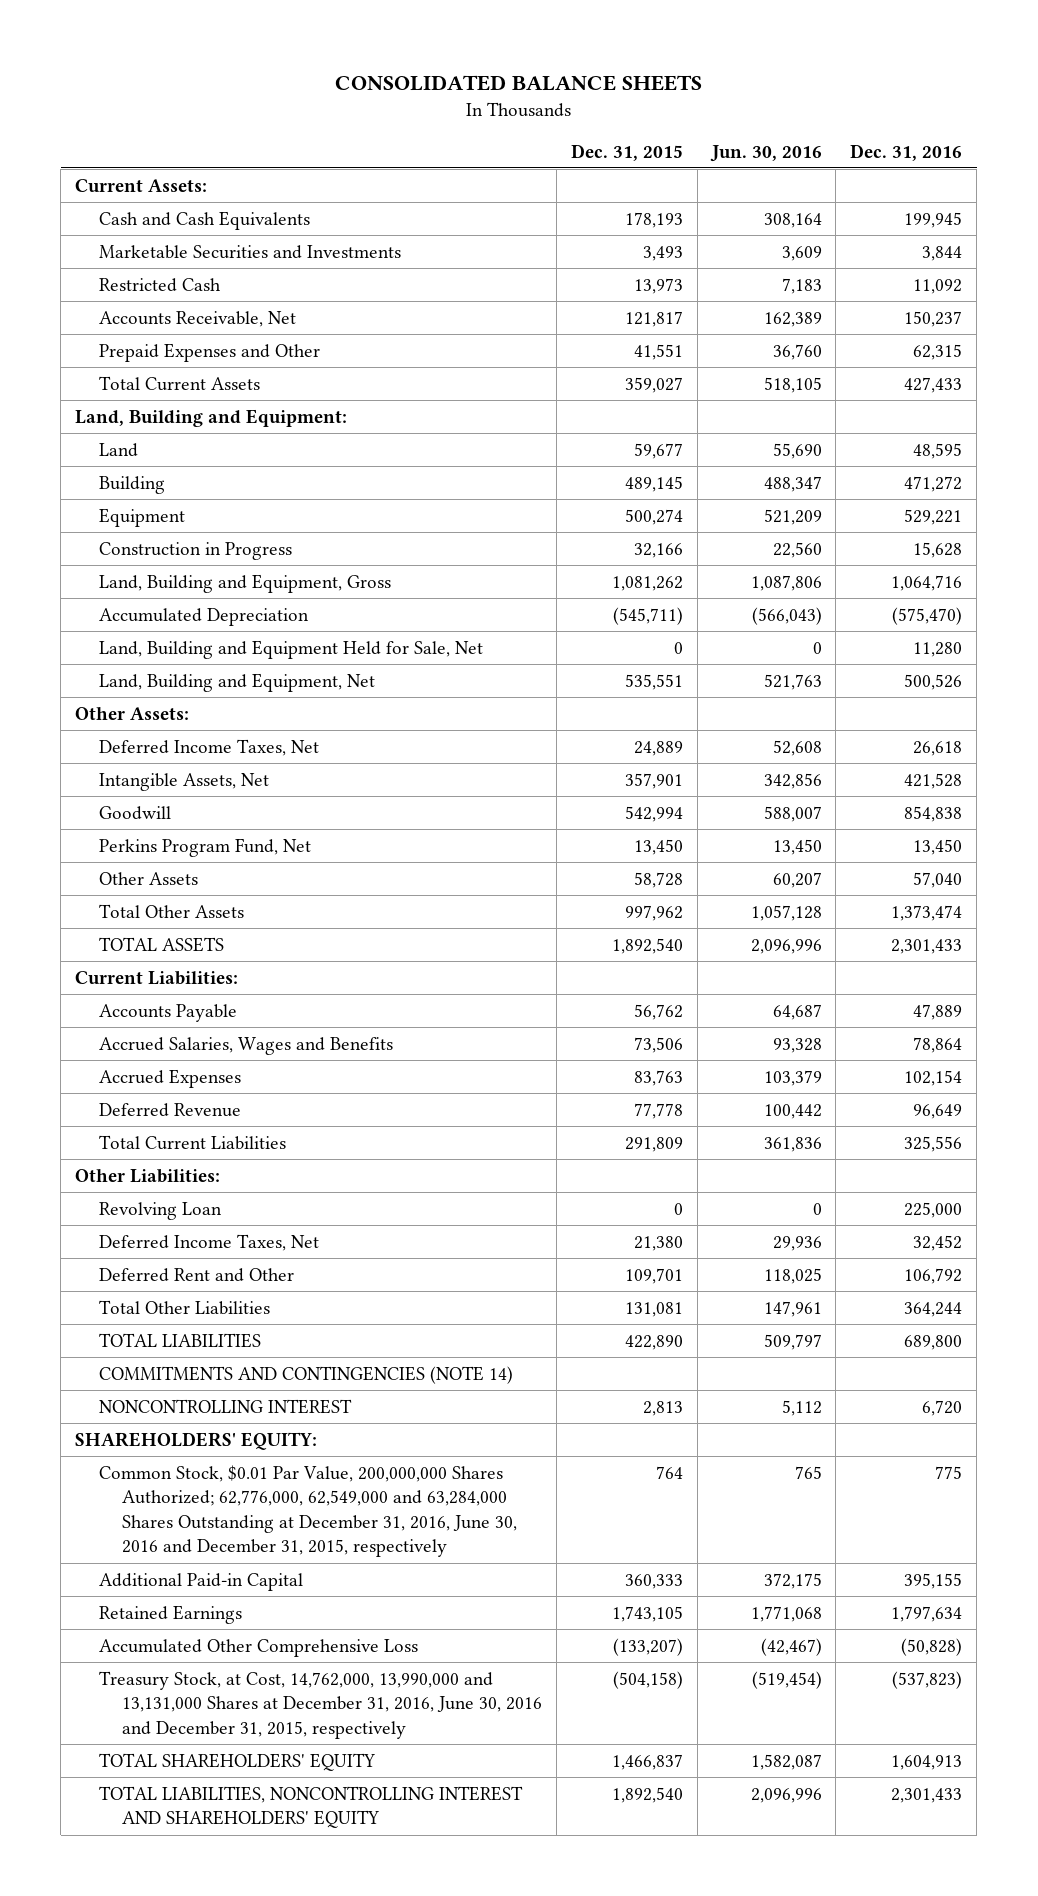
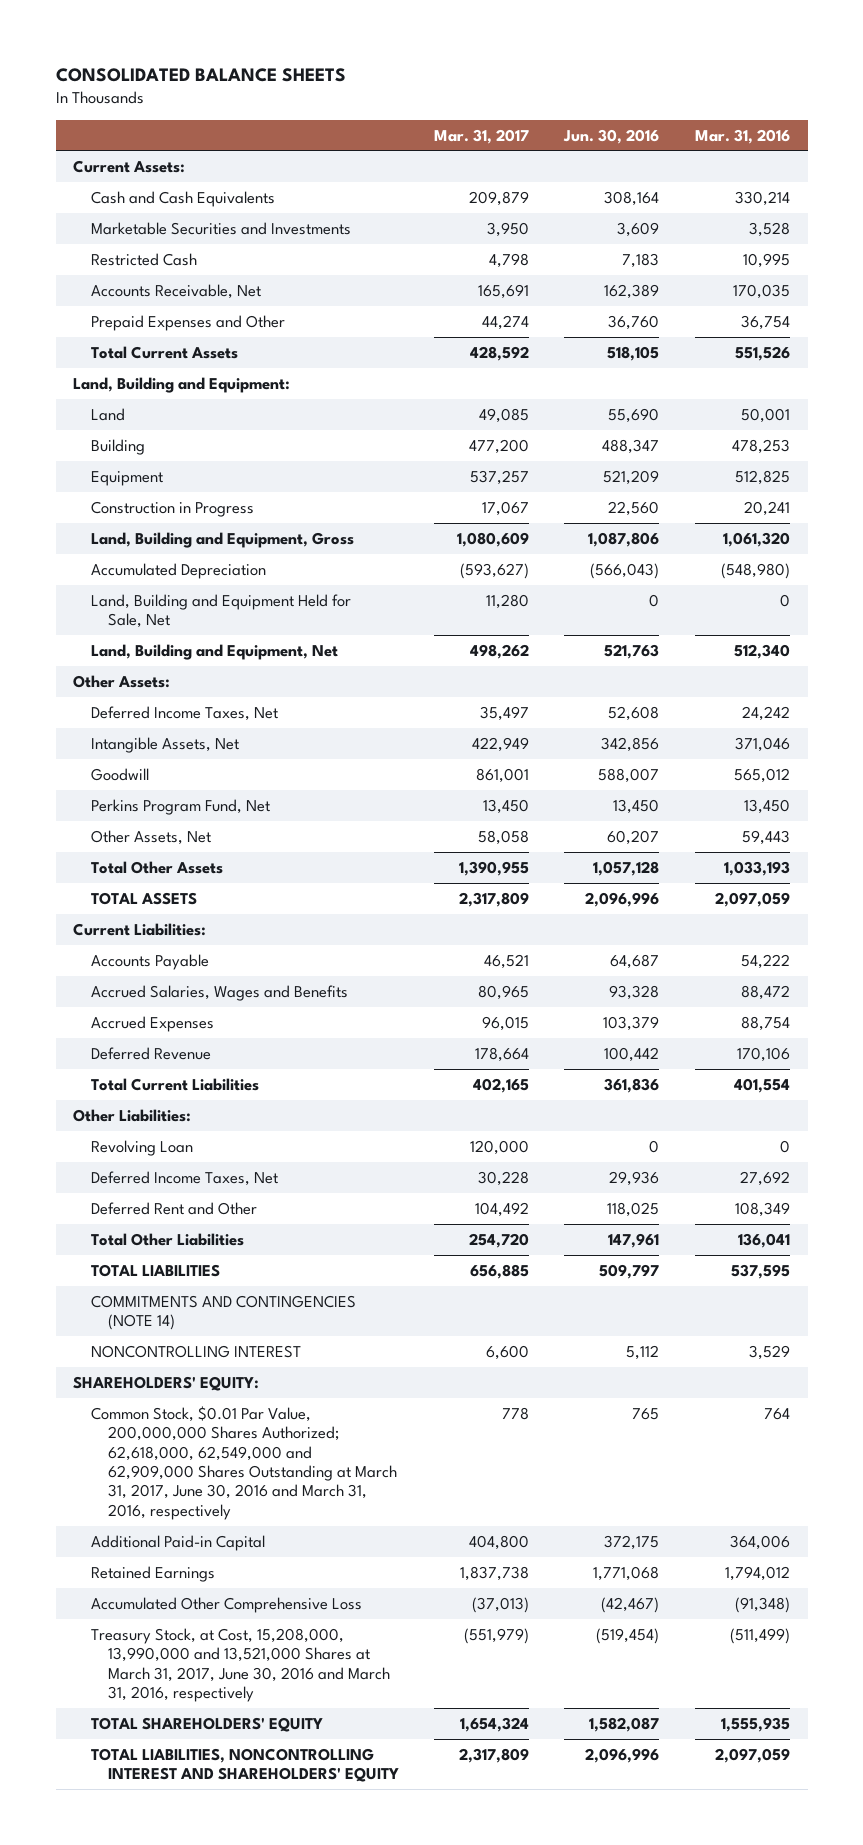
- | Dec. 31, 2015 | Jun. 30, 2016 | Dec. 31, 2016
+ | Mar. 31, 2017 | Jun. 30, 2016 | Mar. 31, 2016
- Other Assets | 58,728 | 60,207 | 57,040
+ Other Assets, Net | 58,058 | 60,207 | 59,443
- Common Stock, $0.01 Par Value, 200,000,000 Shares Authorized; 62,776,000, 62,549,000 and 63,284,000 Shares Outstanding at December 31, 2016, June 30, 2016 and December 31, 2015, respectively | 764 | 765 | 775
+ Common Stock, $0.01 Par Value, 200,000,000 Shares Authorized; 62,618,000, 62,549,000 and 62,909,000 Shares Outstanding at March 31, 2017, June 30, 2016 and March 31, 2016, respectively | 778 | 765 | 764
- Treasury Stock, at Cost, 14,762,000, 13,990,000 and 13,131,000 Shares at December 31, 2016, June 30, 2016 and December 31, 2015, respectively | (504,158) | (519,454) | (537,823)
+ Treasury Stock, at Cost, 15,208,000, 13,990,000 and 13,521,000 Shares at March 31, 2017, June 30, 2016 and March 31, 2016, respectively | (551,979) | (519,454) | (511,499)

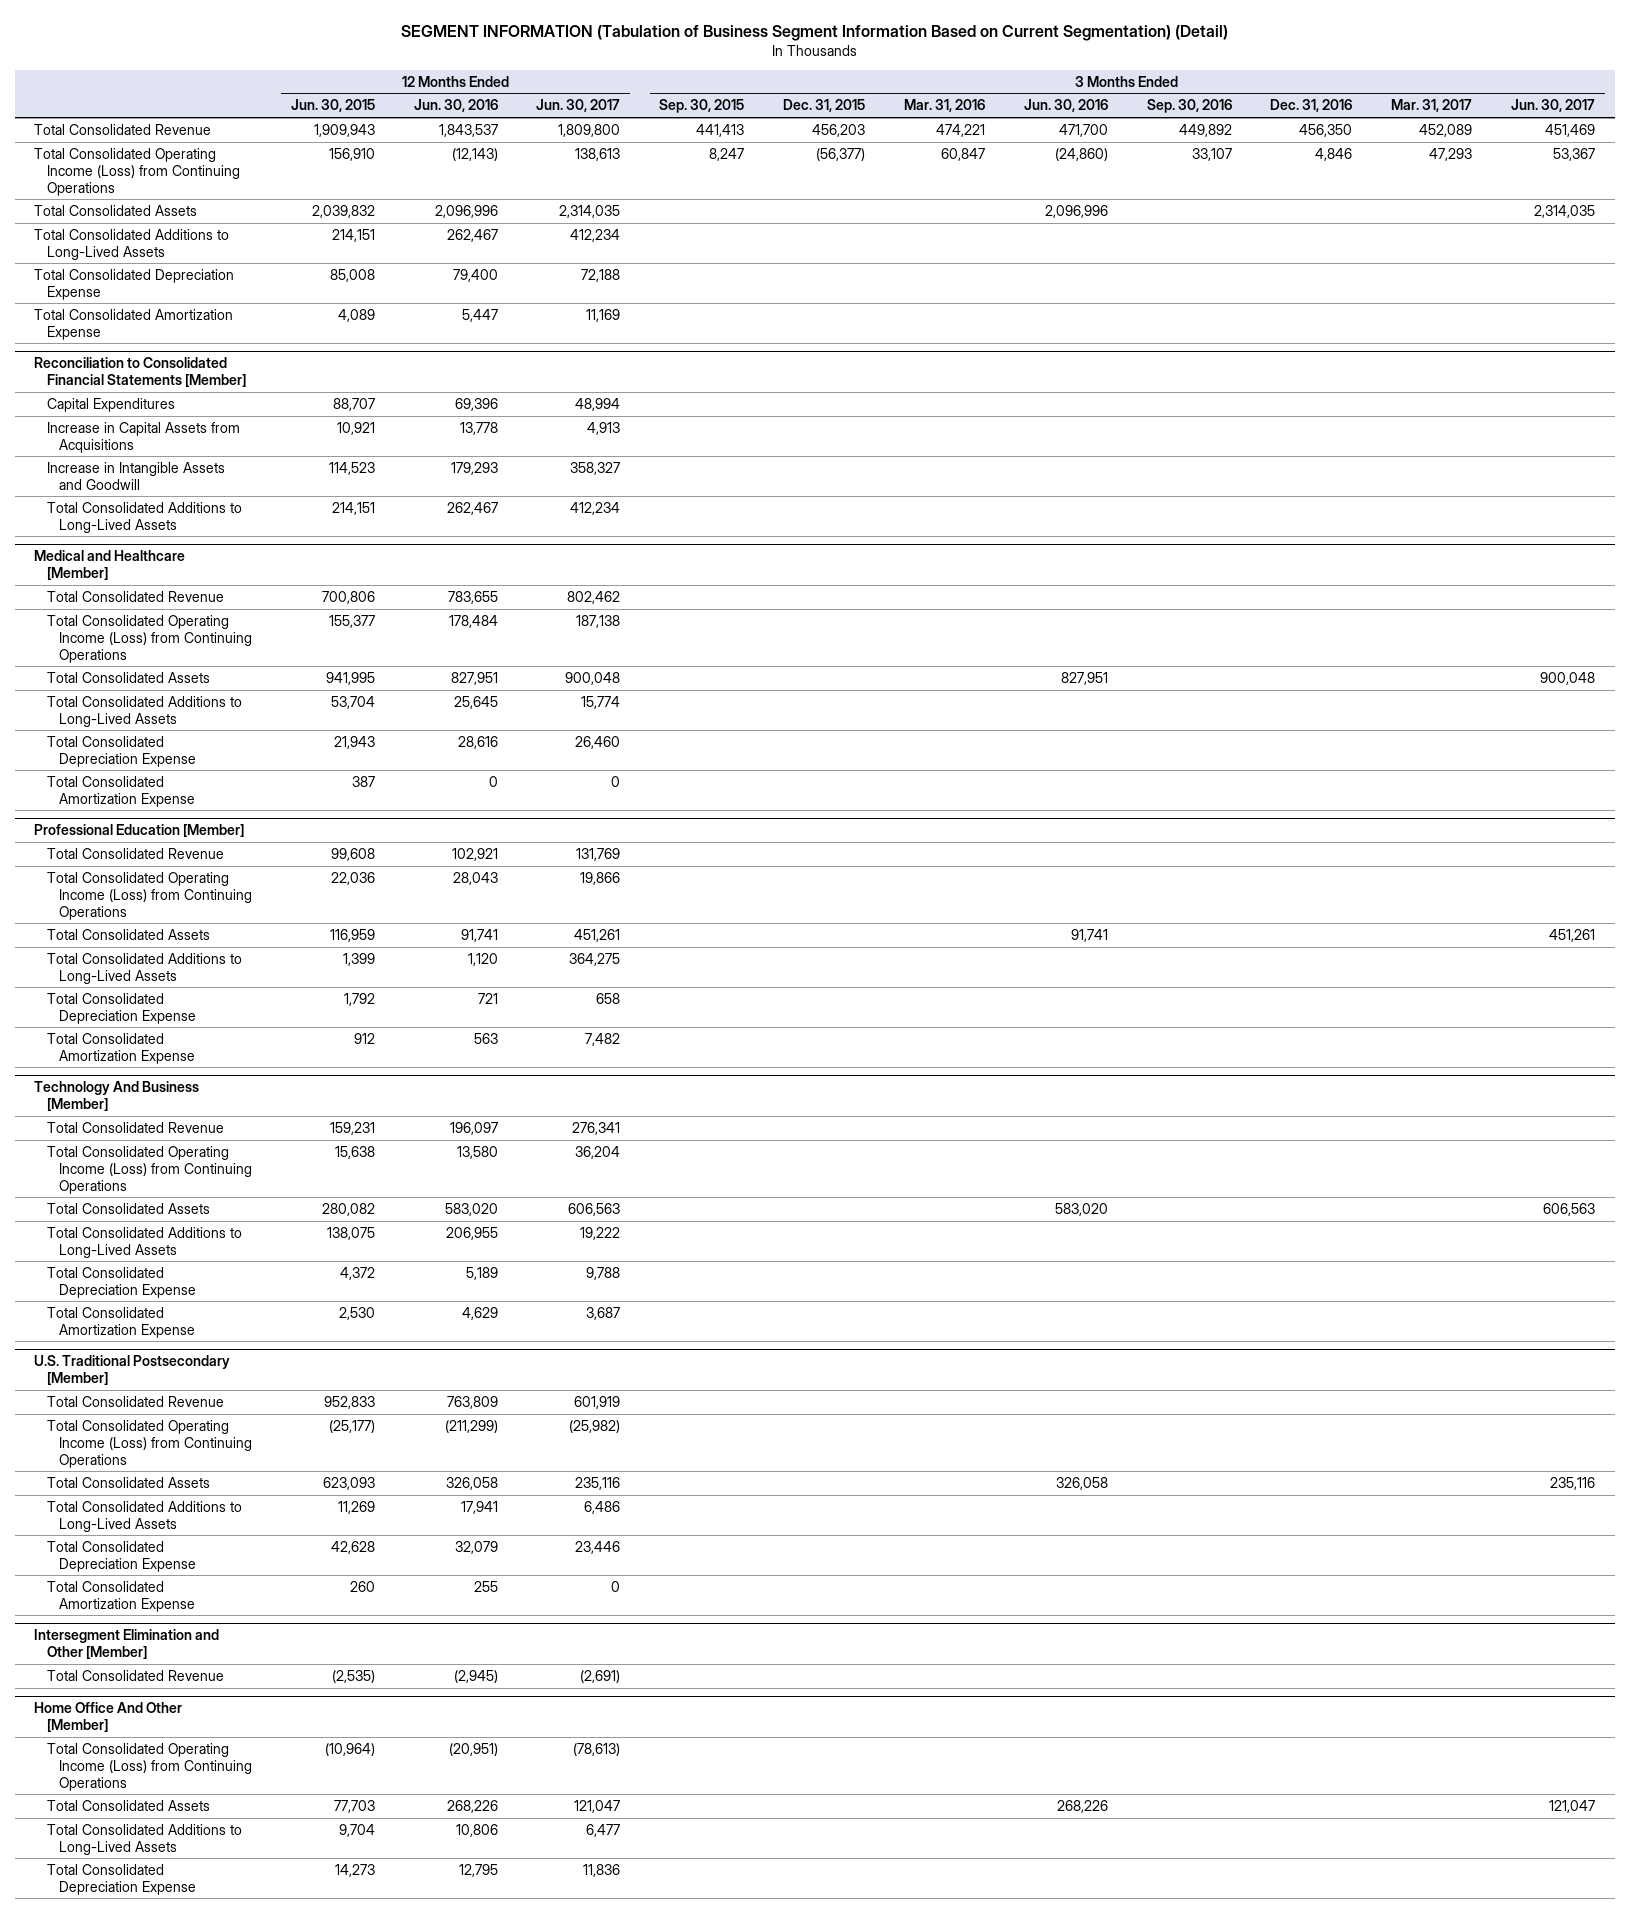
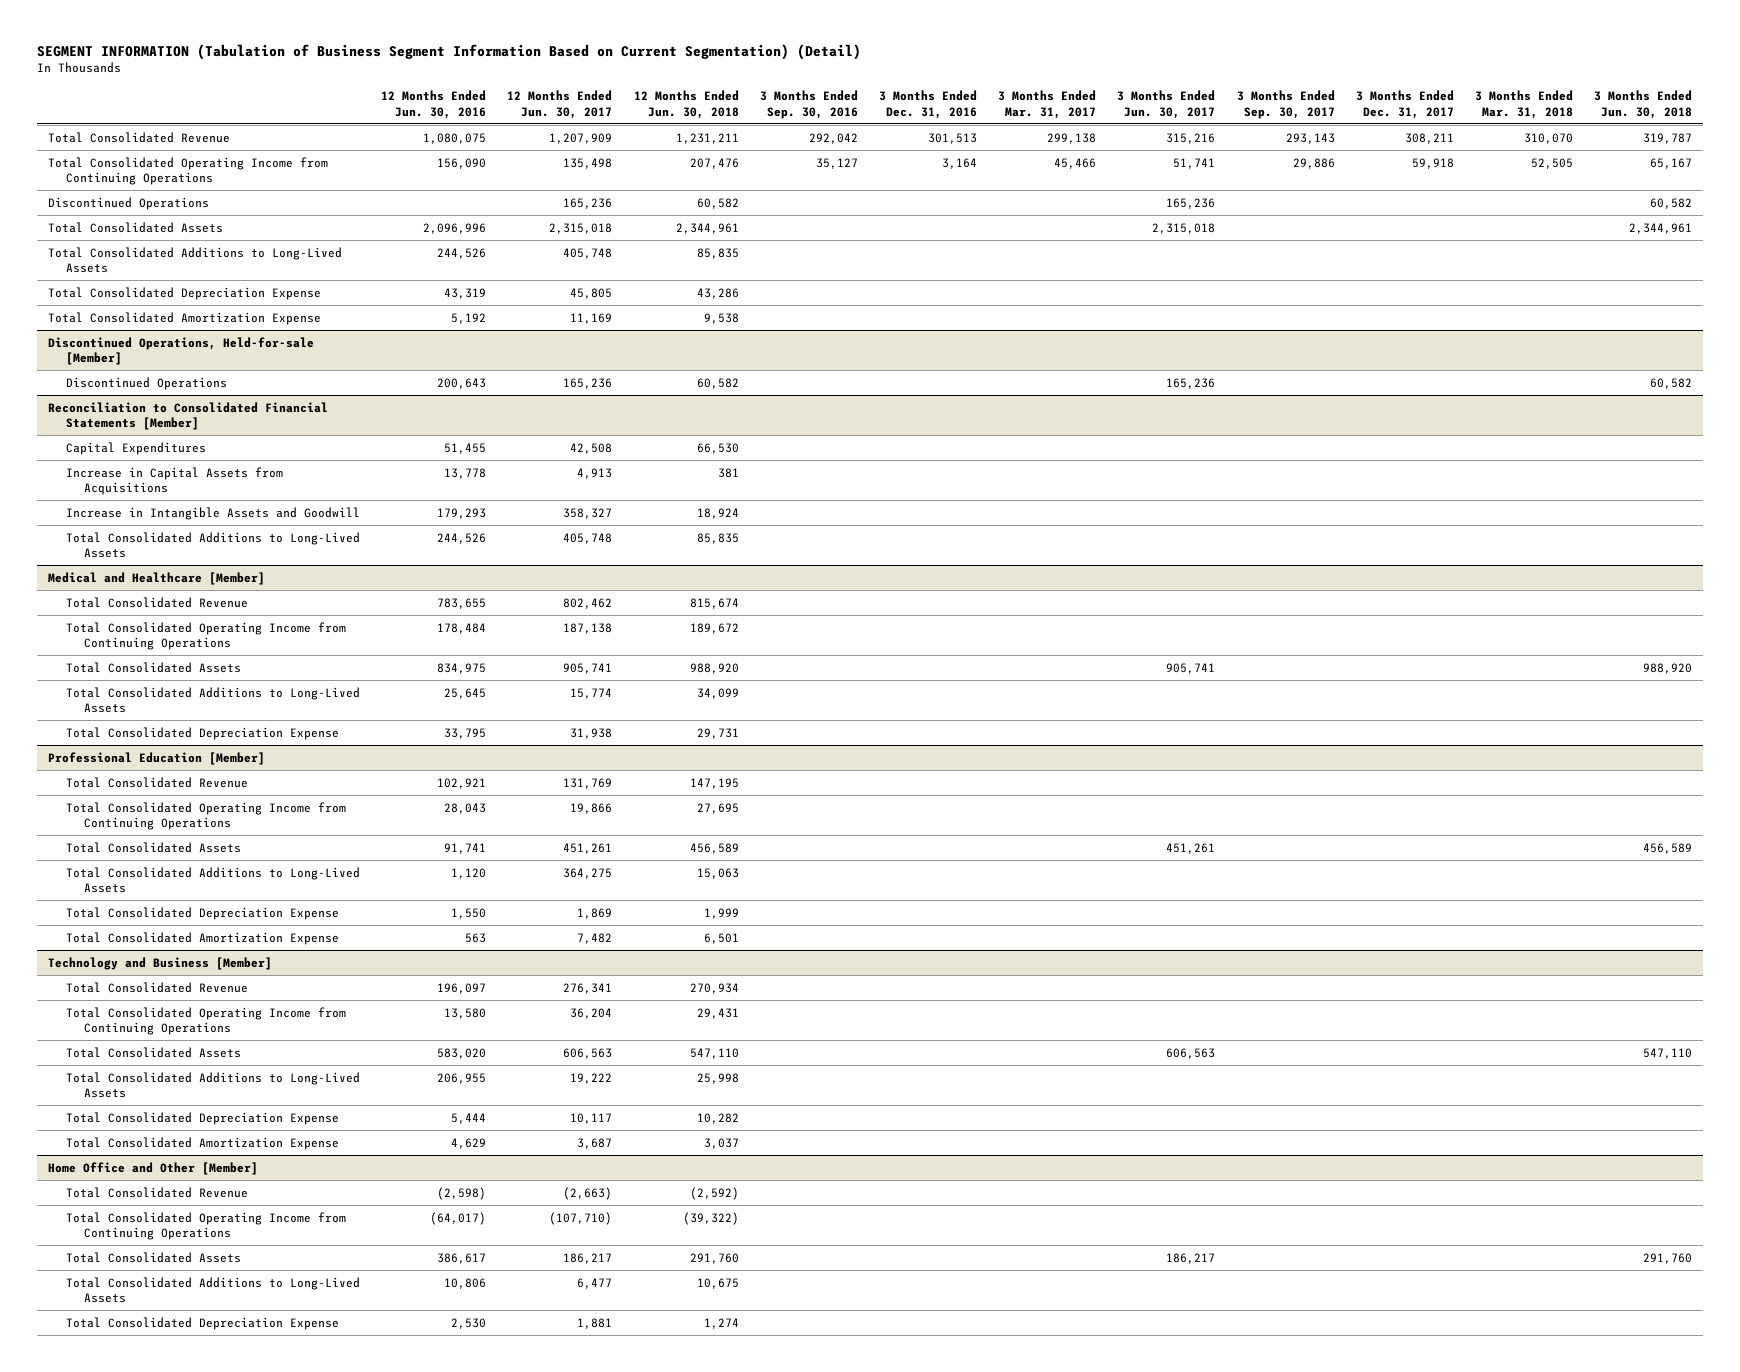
- | 12 Months Ended Jun. 30, 2015 | 12 Months Ended Jun. 30, 2016 | 12 Months Ended Jun. 30, 2017 | 3 Months Ended Sep. 30, 2015 | 3 Months Ended Dec. 31, 2015 | 3 Months Ended Mar. 31, 2016 | 3 Months Ended Jun. 30, 2016 | 3 Months Ended Sep. 30, 2016 | 3 Months Ended Dec. 31, 2016 | 3 Months Ended Mar. 31, 2017 | 3 Months Ended Jun. 30, 2017
+ | 12 Months Ended Jun. 30, 2016 | 12 Months Ended Jun. 30, 2017 | 12 Months Ended Jun. 30, 2018 | 3 Months Ended Sep. 30, 2016 | 3 Months Ended Dec. 31, 2016 | 3 Months Ended Mar. 31, 2017 | 3 Months Ended Jun. 30, 2017 | 3 Months Ended Sep. 30, 2017 | 3 Months Ended Dec. 31, 2017 | 3 Months Ended Mar. 31, 2018 | 3 Months Ended Jun. 30, 2018
- Total Consolidated Revenue | 1,909,943 | 1,843,537 | 1,809,800 | 441,413 | 456,203 | 474,221 | 471,700 | 449,892 | 456,350 | 452,089 | 451,469
- Total Consolidated Operating Income (Loss) from Continuing Operations | 156,910 | (12,143) | 138,613 | 8,247 | (56,377) | 60,847 | (24,860) | 33,107 | 4,846 | 47,293 | 53,367
- Total Consolidated Assets | 2,039,832 | 2,096,996 | 2,314,035 | | | | 2,096,996 | | | | 2,314,035
- Total Consolidated Additions to Long-Lived Assets | 214,151 | 262,467 | 412,234 | | | | | | | |
- Total Consolidated Depreciation Expense | 85,008 | 79,400 | 72,188 | | | | | | | |
- Total Consolidated Amortization Expense | 4,089 | 5,447 | 11,169 | | | | | | | |
+ Total Consolidated Revenue | 1,080,075 | 1,207,909 | 1,231,211 | 292,042 | 301,513 | 299,138 | 315,216 | 293,143 | 308,211 | 310,070 | 319,787
+ Total Consolidated Operating Income from Continuing Operations | 156,090 | 135,498 | 207,476 | 35,127 | 3,164 | 45,466 | 51,741 | 29,886 | 59,918 | 52,505 | 65,167
+ Discontinued Operations | | 165,236 | 60,582 | | | | 165,236 | | | | 60,582
+ Total Consolidated Assets | 2,096,996 | 2,315,018 | 2,344,961 | | | | 2,315,018 | | | | 2,344,961
+ Total Consolidated Additions to Long-Lived Assets | 244,526 | 405,748 | 85,835 | | | | | | | |
+ Total Consolidated Depreciation Expense | 43,319 | 45,805 | 43,286 | | | | | | | |
+ Total Consolidated Amortization Expense | 5,192 | 11,169 | 9,538 | | | | | | | |
+ Discontinued Operations, Held-for-sale [Member]
+ Discontinued Operations | 200,643 | 165,236 | 60,582 | | | | 165,236 | | | | 60,582
@ Reconciliation to Consolidated Financial Statements [Member]
- Capital Expenditures | 88,707 | 69,396 | 48,994 | | | | | | | |
+ Capital Expenditures | 51,455 | 42,508 | 66,530 | | | | | | | |
- Total Consolidated Additions to Long-Lived Assets | 214,151 | 262,467 | 412,234 | | | | | | | |
+ Total Consolidated Additions to Long-Lived Assets | 244,526 | 405,748 | 85,835 | | | | | | | |
@ Medical and Healthcare [Member]
- Total Consolidated Operating Income (Loss) from Continuing Operations | 155,377 | 178,484 | 187,138 | | | | | | | |
- Total Consolidated Assets | 941,995 | 827,951 | 900,048 | | | | 827,951 | | | | 900,048
+ Total Consolidated Operating Income from Continuing Operations | 178,484 | 187,138 | 189,672 | | | | | | | |
+ Total Consolidated Assets | 834,975 | 905,741 | 988,920 | | | | 905,741 | | | | 988,920
- Total Consolidated Depreciation Expense | 21,943 | 28,616 | 26,460 | | | | | | | |
- Total Consolidated Amortization Expense | 387 | 0 | 0 | | | | | | | |
+ Total Consolidated Depreciation Expense | 33,795 | 31,938 | 29,731 | | | | | | | |
@ Professional Education [Member]
- Total Consolidated Operating Income (Loss) from Continuing Operations | 22,036 | 28,043 | 19,866 | | | | | | | |
+ Total Consolidated Operating Income from Continuing Operations | 28,043 | 19,866 | 27,695 | | | | | | | |
- Total Consolidated Depreciation Expense | 1,792 | 721 | 658 | | | | | | | |
+ Total Consolidated Depreciation Expense | 1,550 | 1,869 | 1,999 | | | | | | | |
- Technology And Business [Member]
+ Technology and Business [Member]
- Total Consolidated Operating Income (Loss) from Continuing Operations | 15,638 | 13,580 | 36,204 | | | | | | | |
+ Total Consolidated Operating Income from Continuing Operations | 13,580 | 36,204 | 29,431 | | | | | | | |
- Total Consolidated Depreciation Expense | 4,372 | 5,189 | 9,788 | | | | | | | |
+ Total Consolidated Depreciation Expense | 5,444 | 10,117 | 10,282 | | | | | | | |
- U.S. Traditional Postsecondary [Member]
- Total Consolidated Revenue | 952,833 | 763,809 | 601,919 | | | | | | | |
- Total Consolidated Operating Income (Loss) from Continuing Operations | (25,177) | (211,299) | (25,982) | | | | | | | |
- Total Consolidated Assets | 623,093 | 326,058 | 235,116 | | | | 326,058 | | | | 235,116
- Total Consolidated Additions to Long-Lived Assets | 11,269 | 17,941 | 6,486 | | | | | | | |
- Total Consolidated Depreciation Expense | 42,628 | 32,079 | 23,446 | | | | | | | |
- Total Consolidated Amortization Expense | 260 | 255 | 0 | | | | | | | |
- Intersegment Elimination and Other [Member]
- Total Consolidated Revenue | (2,535) | (2,945) | (2,691) | | | | | | | |
- Home Office And Other [Member]
- Total Consolidated Operating Income (Loss) from Continuing Operations | (10,964) | (20,951) | (78,613) | | | | | | | |
- Total Consolidated Assets | 77,703 | 268,226 | 121,047 | | | | 268,226 | | | | 121,047
+ Home Office and Other [Member]
+ Total Consolidated Revenue | (2,598) | (2,663) | (2,592) | | | | | | | |
+ Total Consolidated Operating Income from Continuing Operations | (64,017) | (107,710) | (39,322) | | | | | | | |
+ Total Consolidated Assets | 386,617 | 186,217 | 291,760 | | | | 186,217 | | | | 291,760
- Total Consolidated Depreciation Expense | 14,273 | 12,795 | 11,836 | | | | | | | |
+ Total Consolidated Depreciation Expense | 2,530 | 1,881 | 1,274 | | | | | | | |

